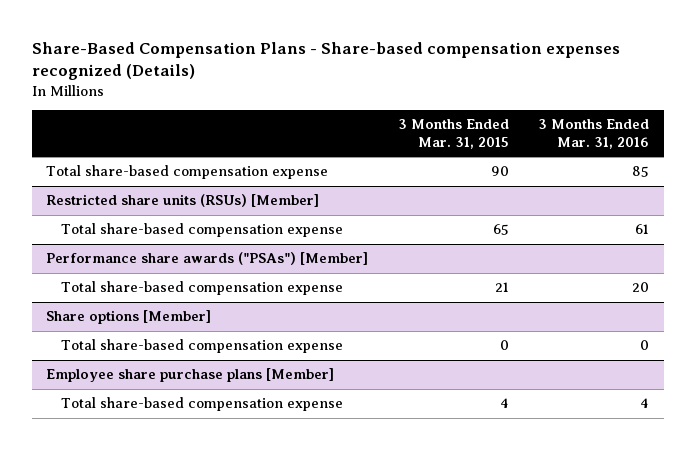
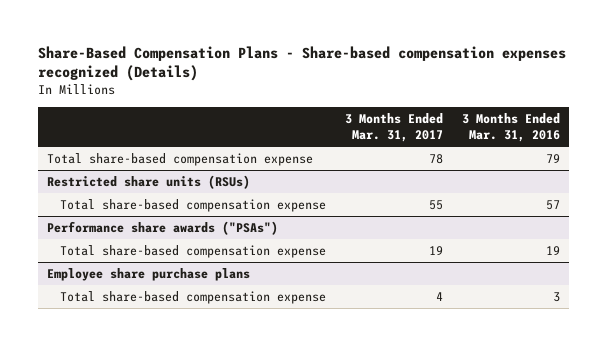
- | 3 Months Ended Mar. 31, 2015 | 3 Months Ended Mar. 31, 2016
+ | 3 Months Ended Mar. 31, 2017 | 3 Months Ended Mar. 31, 2016
- Total share-based compensation expense | 90 | 85
- Restricted share units (RSUs) [Member]
- Total share-based compensation expense | 65 | 61
- Performance share awards ("PSAs") [Member]
- Total share-based compensation expense | 21 | 20
- Share options [Member]
- Total share-based compensation expense | 0 | 0
- Employee share purchase plans [Member]
- Total share-based compensation expense | 4 | 4
+ Total share-based compensation expense | 78 | 79
+ Restricted share units (RSUs)
+ Total share-based compensation expense | 55 | 57
+ Performance share awards ("PSAs")
+ Total share-based compensation expense | 19 | 19
+ Employee share purchase plans
+ Total share-based compensation expense | 4 | 3

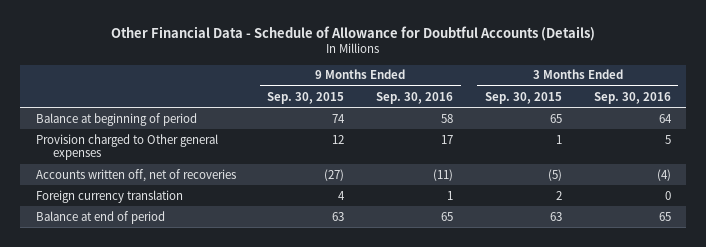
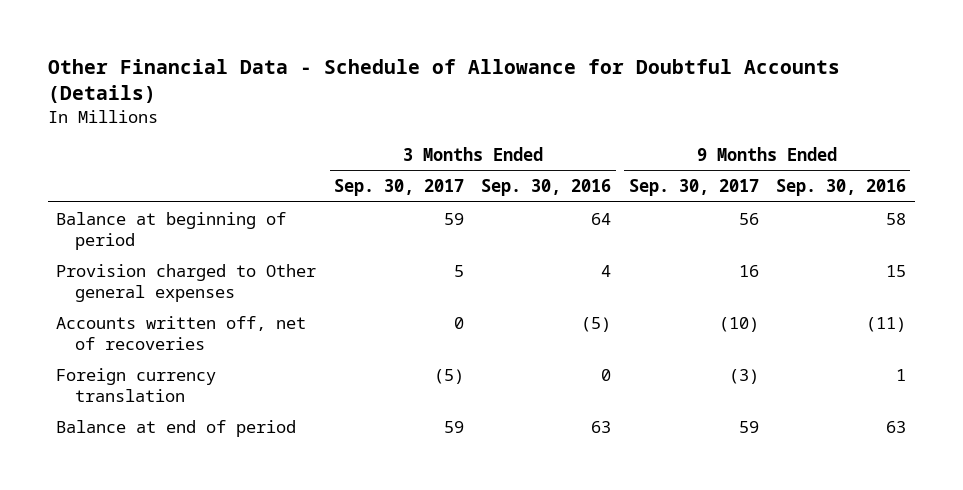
- | 9 Months Ended Sep. 30, 2015 | 9 Months Ended Sep. 30, 2016 | 3 Months Ended Sep. 30, 2015 | 3 Months Ended Sep. 30, 2016
+ | 3 Months Ended Sep. 30, 2017 | 3 Months Ended Sep. 30, 2016 | 9 Months Ended Sep. 30, 2017 | 9 Months Ended Sep. 30, 2016
- Provision charged to Other general expenses | 12 | 17 | 1 | 5
- Accounts written off, net of recoveries | (27) | (11) | (5) | (4)
+ Provision charged to Other general expenses | 5 | 4 | 16 | 15
+ Accounts written off, net of recoveries | 0 | (5) | (10) | (11)
- Balance at end of period | 63 | 65 | 63 | 65
+ Balance at end of period | 59 | 63 | 59 | 63

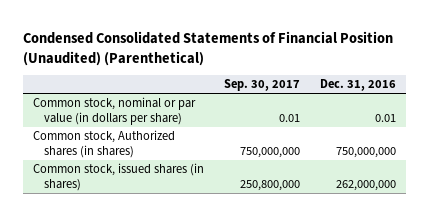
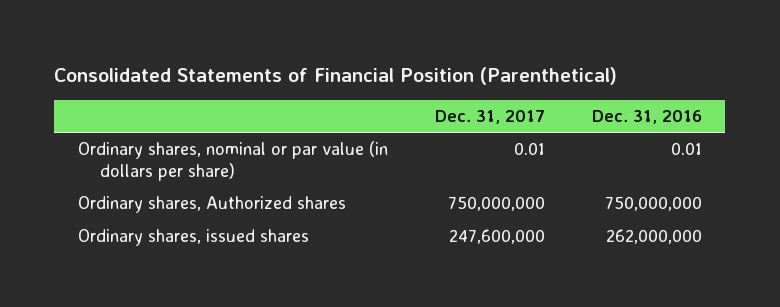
- Condensed Consolidated Statements of Financial Position (Unaudited) (Parenthetical)
+ Consolidated Statements of Financial Position (Parenthetical)
- | Sep. 30, 2017 | Dec. 31, 2016
+ | Dec. 31, 2017 | Dec. 31, 2016
- Common stock, nominal or par value (in dollars per share) | 0.01 | 0.01
- Common stock, Authorized shares (in shares) | 750,000,000 | 750,000,000
- Common stock, issued shares (in shares) | 250,800,000 | 262,000,000
+ Ordinary shares, nominal or par value (in dollars per share) | 0.01 | 0.01
+ Ordinary shares, Authorized shares | 750,000,000 | 750,000,000
+ Ordinary shares, issued shares | 247,600,000 | 262,000,000

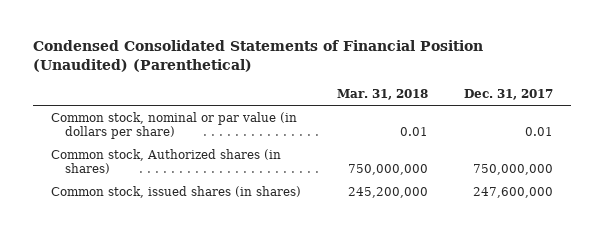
- Consolidated Statements of Financial Position (Parenthetical)
+ Condensed Consolidated Statements of Financial Position (Unaudited) (Parenthetical)
- | Dec. 31, 2017 | Dec. 31, 2016
+ | Mar. 31, 2018 | Dec. 31, 2017
- Ordinary shares, nominal or par value (in dollars per share) | 0.01 | 0.01
- Ordinary shares, Authorized shares | 750,000,000 | 750,000,000
- Ordinary shares, issued shares | 247,600,000 | 262,000,000
+ Common stock, nominal or par value (in dollars per share) | 0.01 | 0.01
+ Common stock, Authorized shares (in shares) | 750,000,000 | 750,000,000
+ Common stock, issued shares (in shares) | 245,200,000 | 247,600,000

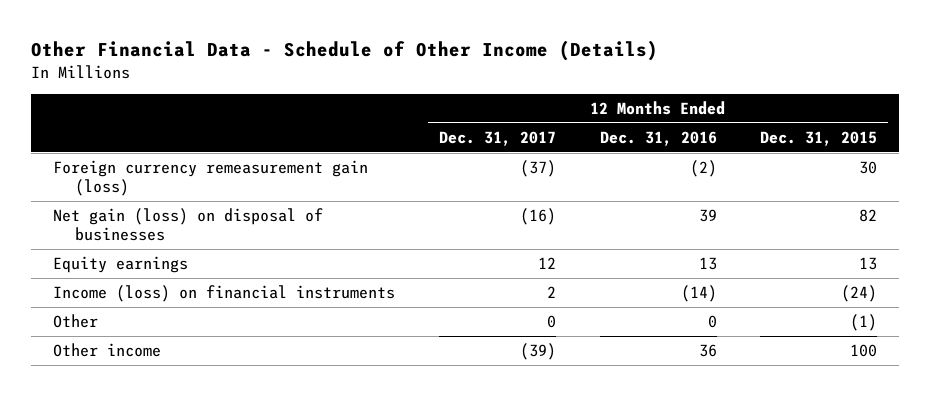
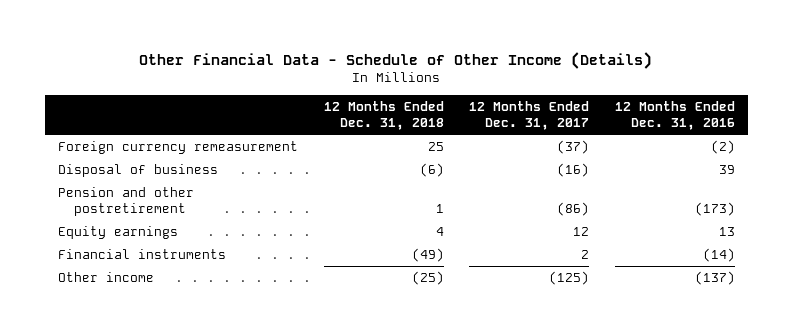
- | 12 Months Ended Dec. 31, 2017 | 12 Months Ended Dec. 31, 2016 | 12 Months Ended Dec. 31, 2015
+ | 12 Months Ended Dec. 31, 2018 | 12 Months Ended Dec. 31, 2017 | 12 Months Ended Dec. 31, 2016
- Foreign currency remeasurement gain (loss) | (37) | (2) | 30
- Net gain (loss) on disposal of businesses | (16) | 39 | 82
+ Foreign currency remeasurement | 25 | (37) | (2)
+ Disposal of business | (6) | (16) | 39
+ Pension and other postretirement | 1 | (86) | (173)
- Income (loss) on financial instruments | 2 | (14) | (24)
- Other | 0 | 0 | (1)
- Other income | (39) | 36 | 100
+ Financial instruments | (49) | 2 | (14)
+ Other income | (25) | (125) | (137)

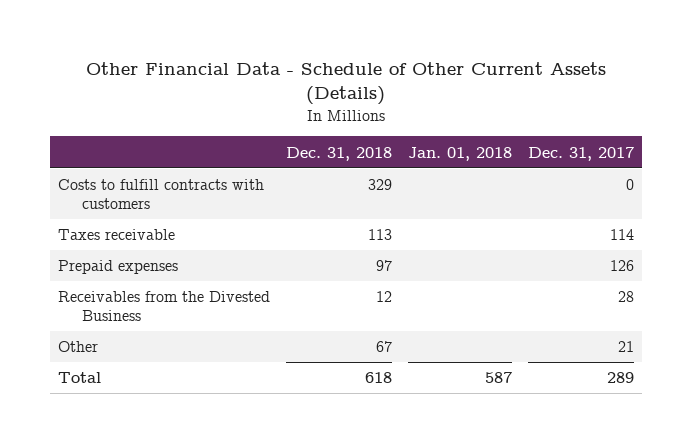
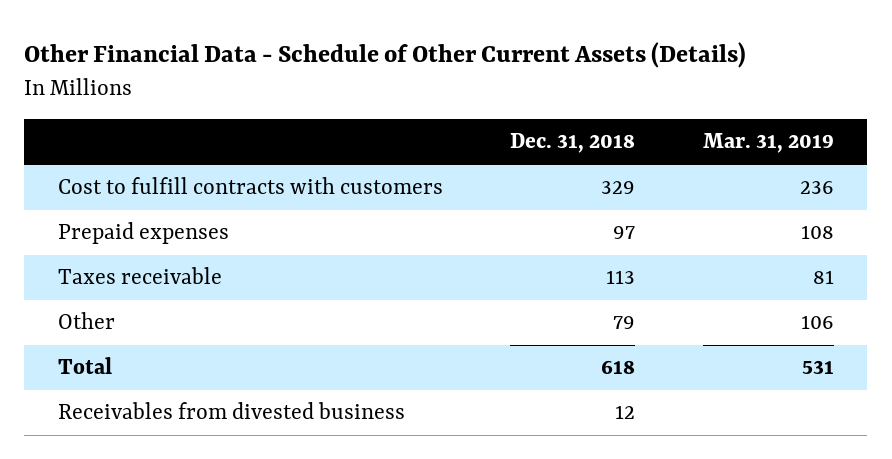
- | Dec. 31, 2018 | Jan. 01, 2018 | Dec. 31, 2017
+ | Dec. 31, 2018 | Mar. 31, 2019
- Costs to fulfill contracts with customers | 329 | | 0
+ Cost to fulfill contracts with customers | 329 | 236
- Receivables from the Divested Business | 12 | | 28
- Other | 67 | | 21
moved down: Taxes receivable | 113 | 81
+ Other | 79 | 106
+ Receivables from divested business | 12 |

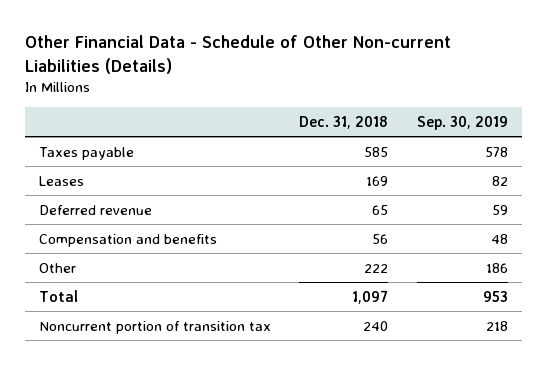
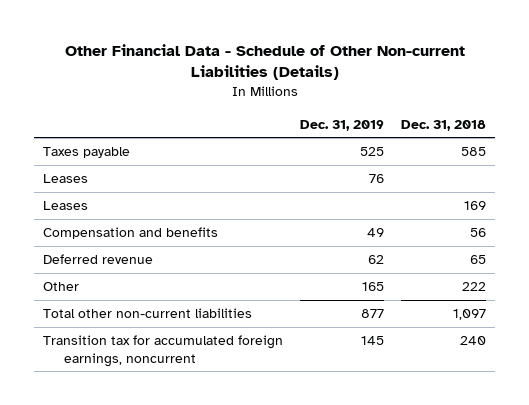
- | Dec. 31, 2018 | Sep. 30, 2019
+ | Dec. 31, 2019 | Dec. 31, 2018
+ Leases | 76 |
moved down: Deferred revenue | 62 | 65
- Total | 1,097 | 953
- Noncurrent portion of transition tax | 240 | 218
+ Total other non-current liabilities | 877 | 1,097
+ Transition tax for accumulated foreign earnings, noncurrent | 145 | 240

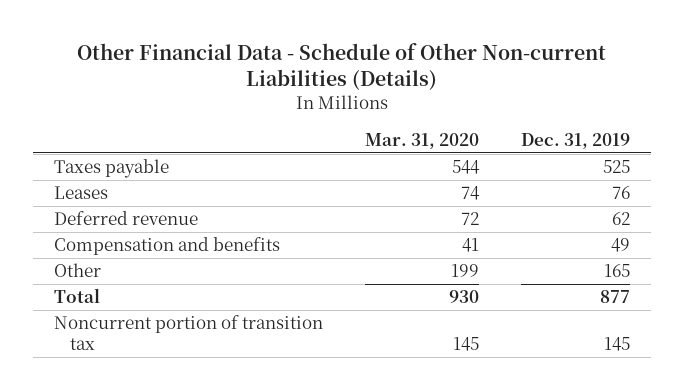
- | Dec. 31, 2019 | Dec. 31, 2018
+ | Mar. 31, 2020 | Dec. 31, 2019
- Leases | | 169
moved down: Compensation and benefits | 41 | 49
- Total other non-current liabilities | 877 | 1,097
- Transition tax for accumulated foreign earnings, noncurrent | 145 | 240
+ Total | 930 | 877
+ Noncurrent portion of transition tax | 145 | 145

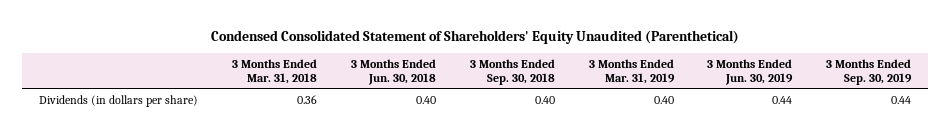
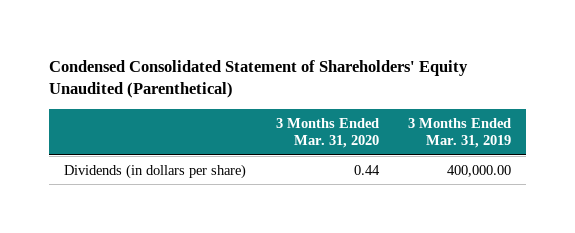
- | 3 Months Ended Mar. 31, 2018 | 3 Months Ended Jun. 30, 2018 | 3 Months Ended Sep. 30, 2018 | 3 Months Ended Mar. 31, 2019 | 3 Months Ended Jun. 30, 2019 | 3 Months Ended Sep. 30, 2019
+ | 3 Months Ended Mar. 31, 2020 | 3 Months Ended Mar. 31, 2019
- Dividends (in dollars per share) | 0.36 | 0.40 | 0.40 | 0.40 | 0.44 | 0.44
+ Dividends (in dollars per share) | 0.44 | 400,000.00

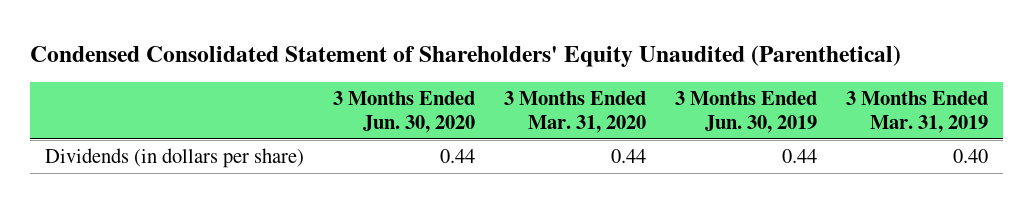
- | 3 Months Ended Mar. 31, 2020 | 3 Months Ended Mar. 31, 2019
+ | 3 Months Ended Jun. 30, 2020 | 3 Months Ended Mar. 31, 2020 | 3 Months Ended Jun. 30, 2019 | 3 Months Ended Mar. 31, 2019
- Dividends (in dollars per share) | 0.44 | 400,000.00
+ Dividends (in dollars per share) | 0.44 | 0.44 | 0.44 | 0.40

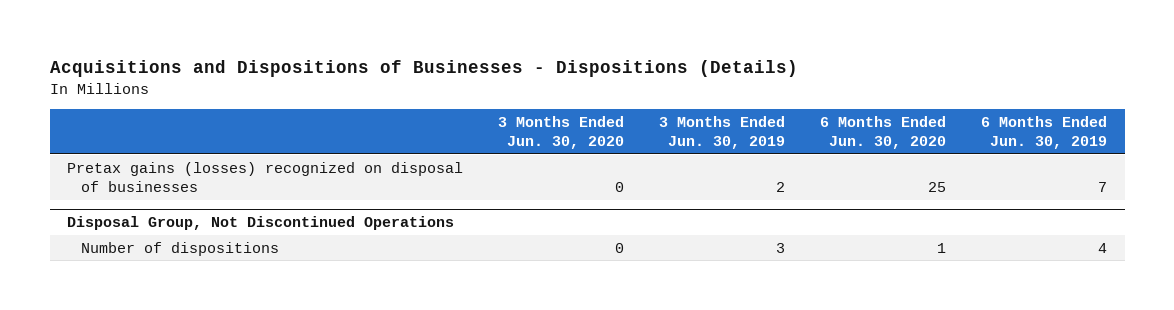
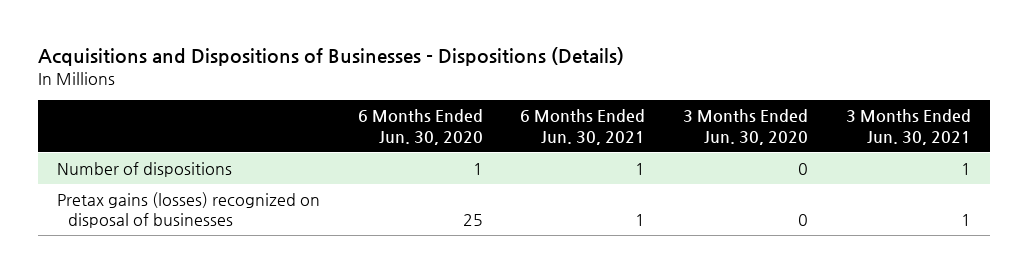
- | 3 Months Ended Jun. 30, 2020 | 3 Months Ended Jun. 30, 2019 | 6 Months Ended Jun. 30, 2020 | 6 Months Ended Jun. 30, 2019
+ | 6 Months Ended Jun. 30, 2020 | 6 Months Ended Jun. 30, 2021 | 3 Months Ended Jun. 30, 2020 | 3 Months Ended Jun. 30, 2021
- Disposal Group, Not Discontinued Operations
moved down: Pretax gains (losses) recognized on disposal of businesses | 25 | 1 | 0 | 1

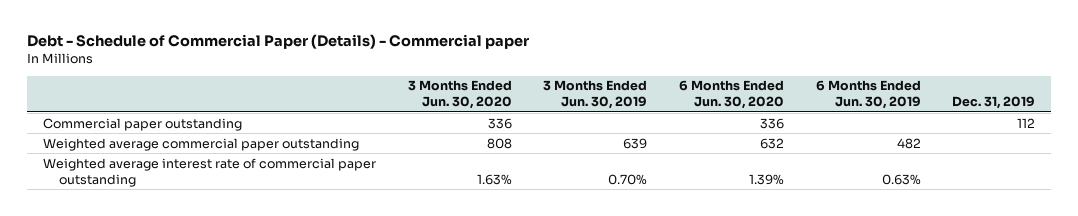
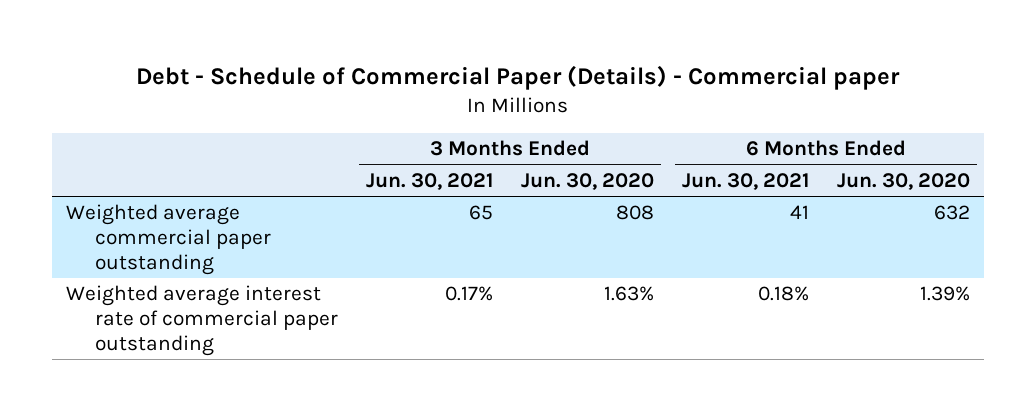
- | 3 Months Ended Jun. 30, 2020 | 3 Months Ended Jun. 30, 2019 | 6 Months Ended Jun. 30, 2020 | 6 Months Ended Jun. 30, 2019 | Dec. 31, 2019
+ | 3 Months Ended Jun. 30, 2021 | 3 Months Ended Jun. 30, 2020 | 6 Months Ended Jun. 30, 2021 | 6 Months Ended Jun. 30, 2020
- Commercial paper outstanding | 336 | | 336 | | 112

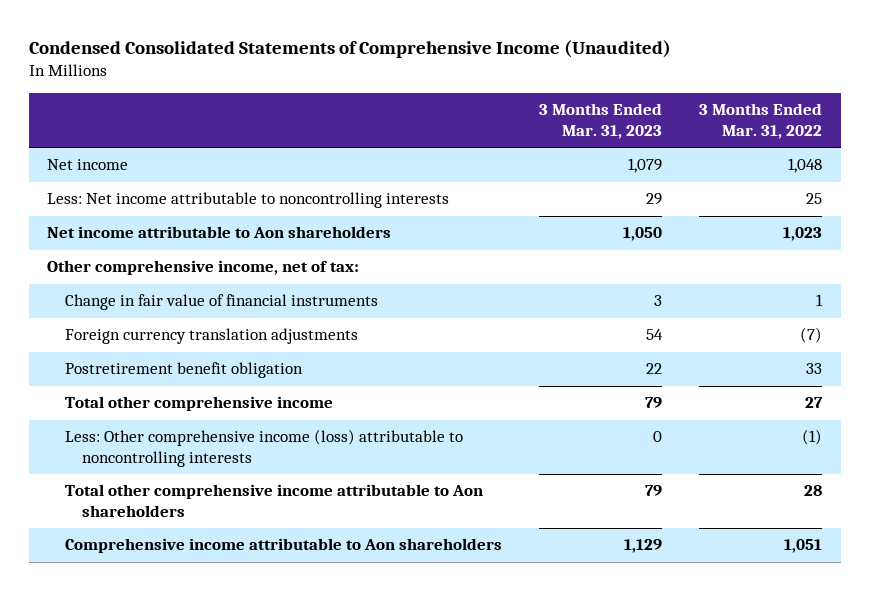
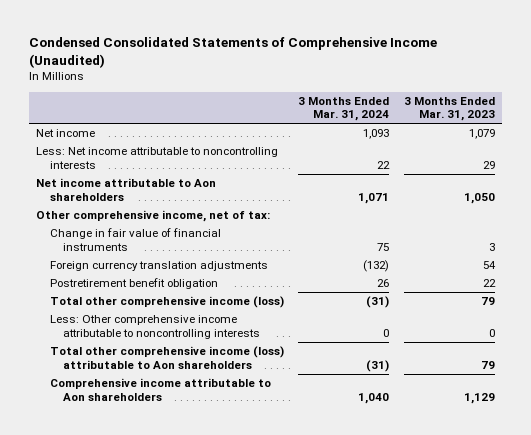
- | 3 Months Ended Mar. 31, 2023 | 3 Months Ended Mar. 31, 2022
+ | 3 Months Ended Mar. 31, 2024 | 3 Months Ended Mar. 31, 2023
- Total other comprehensive income | 79 | 27
- Less: Other comprehensive income (loss) attributable to noncontrolling interests | 0 | (1)
- Total other comprehensive income attributable to Aon shareholders | 79 | 28
+ Total other comprehensive income (loss) | (31) | 79
+ Less: Other comprehensive income attributable to noncontrolling interests | 0 | 0
+ Total other comprehensive income (loss) attributable to Aon shareholders | (31) | 79

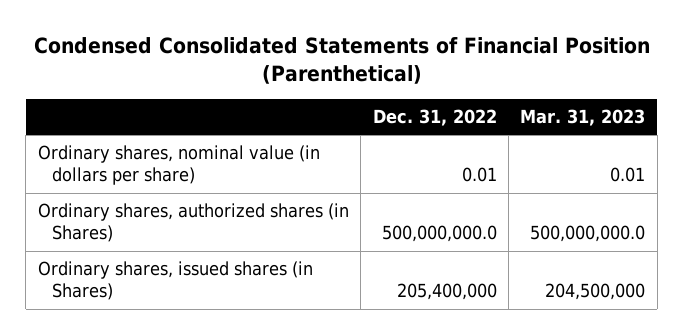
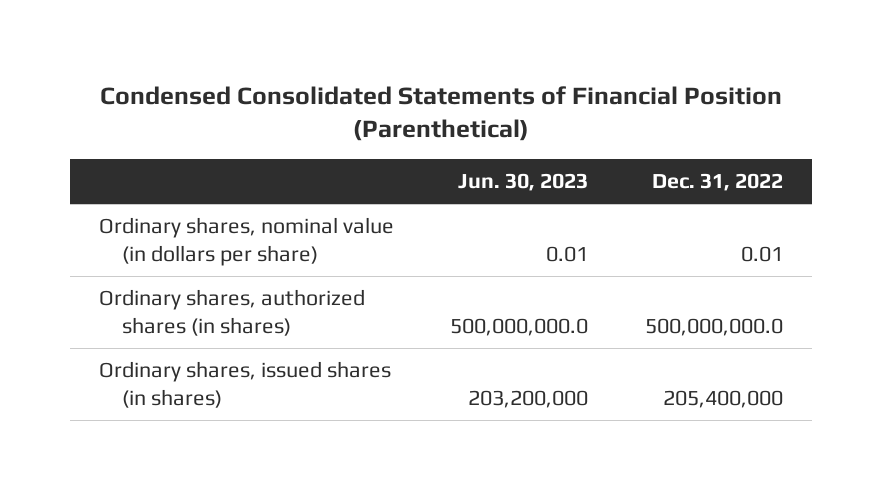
- | Dec. 31, 2022 | Mar. 31, 2023
+ | Jun. 30, 2023 | Dec. 31, 2022
- Ordinary shares, authorized shares (in Shares) | 500,000,000.0 | 500,000,000.0
- Ordinary shares, issued shares (in Shares) | 205,400,000 | 204,500,000
+ Ordinary shares, authorized shares (in shares) | 500,000,000.0 | 500,000,000.0
+ Ordinary shares, issued shares (in shares) | 203,200,000 | 205,400,000

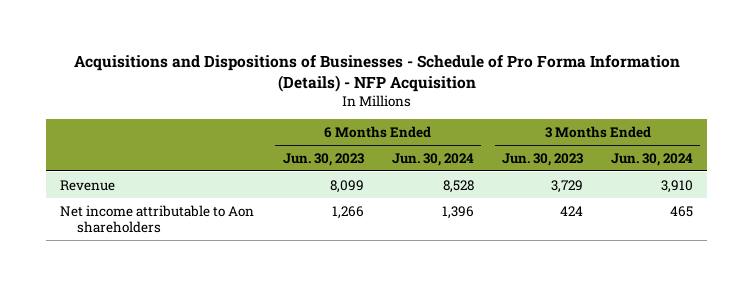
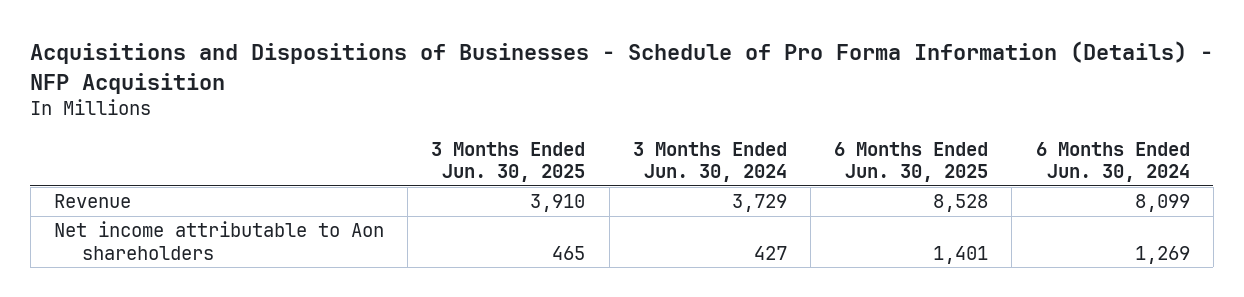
- | 6 Months Ended Jun. 30, 2023 | 6 Months Ended Jun. 30, 2024 | 3 Months Ended Jun. 30, 2023 | 3 Months Ended Jun. 30, 2024
+ | 3 Months Ended Jun. 30, 2025 | 3 Months Ended Jun. 30, 2024 | 6 Months Ended Jun. 30, 2025 | 6 Months Ended Jun. 30, 2024
- Revenue | 8,099 | 8,528 | 3,729 | 3,910
- Net income attributable to Aon shareholders | 1,266 | 1,396 | 424 | 465
+ Revenue | 3,910 | 3,729 | 8,528 | 8,099
+ Net income attributable to Aon shareholders | 465 | 427 | 1,401 | 1,269

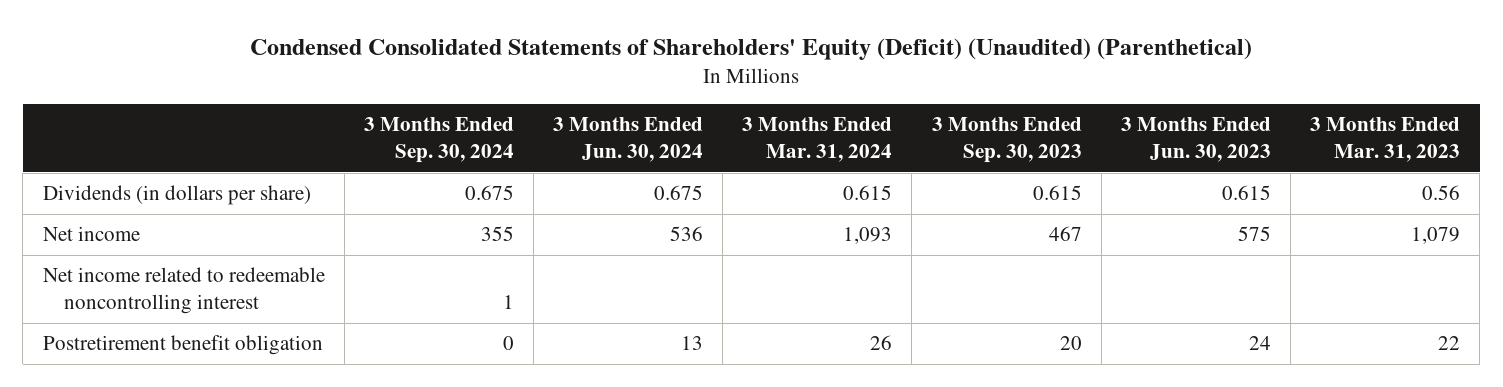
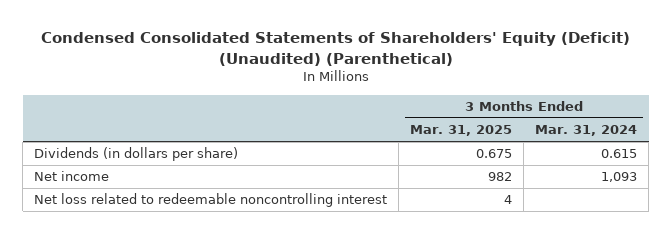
- | 3 Months Ended Sep. 30, 2024 | 3 Months Ended Jun. 30, 2024 | 3 Months Ended Mar. 31, 2024 | 3 Months Ended Sep. 30, 2023 | 3 Months Ended Jun. 30, 2023 | 3 Months Ended Mar. 31, 2023
+ | 3 Months Ended Mar. 31, 2025 | 3 Months Ended Mar. 31, 2024
- Net income related to redeemable noncontrolling interest | 1 | | | | |
- Postretirement benefit obligation | 0 | 13 | 26 | 20 | 24 | 22
+ Net loss related to redeemable noncontrolling interest | 4 |

